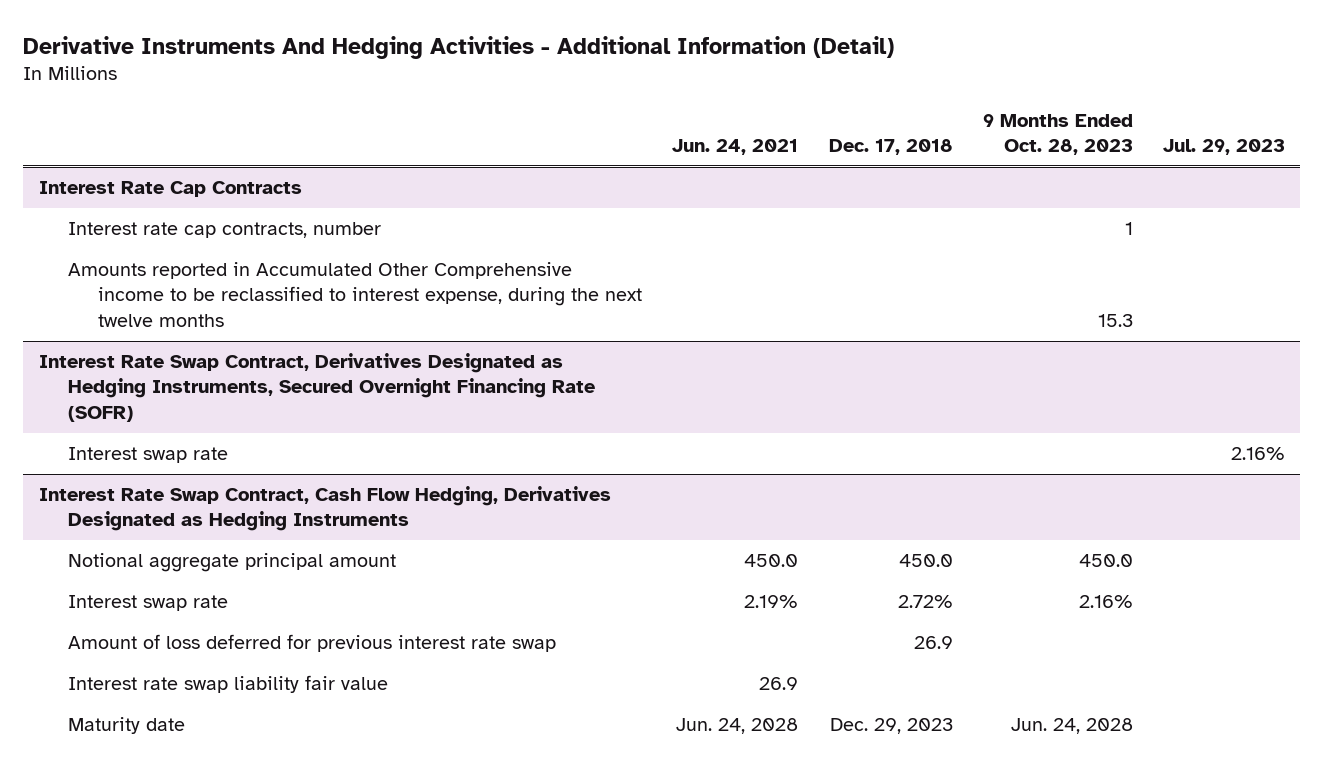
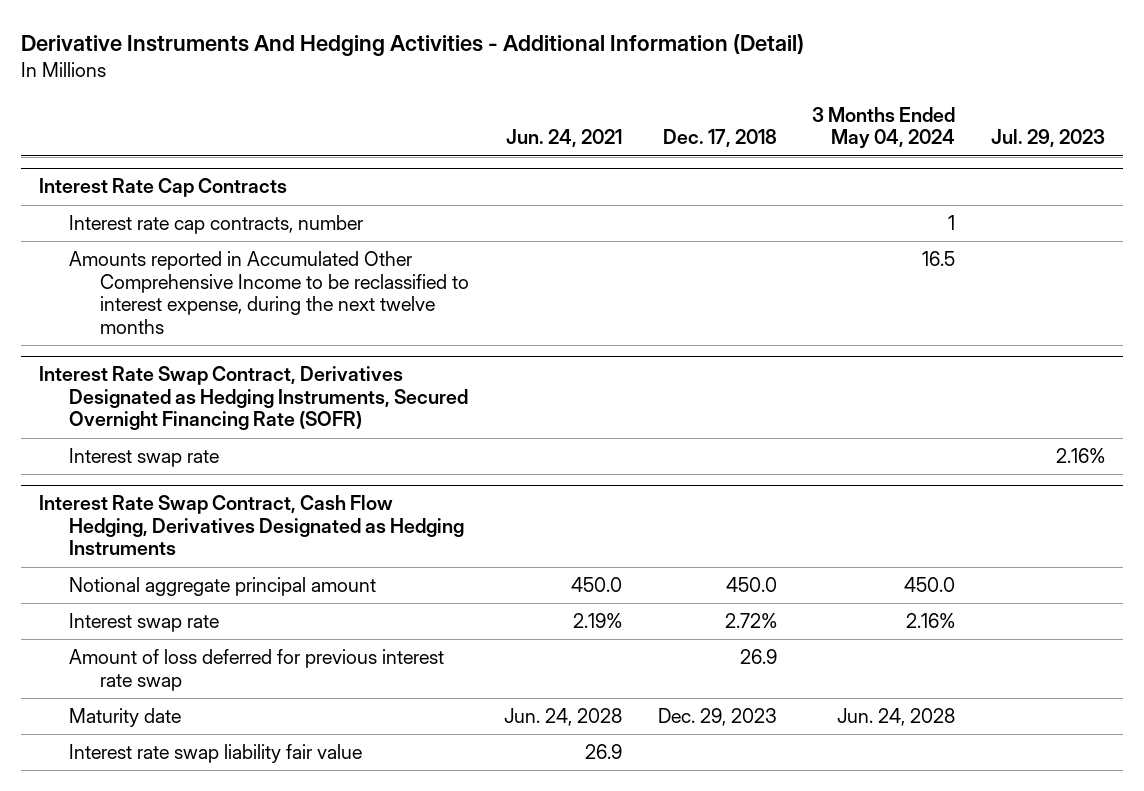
- | Jun. 24, 2021 | Dec. 17, 2018 | 9 Months Ended Oct. 28, 2023 | Jul. 29, 2023
+ | Jun. 24, 2021 | Dec. 17, 2018 | 3 Months Ended May 04, 2024 | Jul. 29, 2023
@ Interest Rate Cap Contracts
- Amounts reported in Accumulated Other Comprehensive income to be reclassified to interest expense, during the next twelve months | | | 15.3 |
+ Amounts reported in Accumulated Other Comprehensive Income to be reclassified to interest expense, during the next twelve months | | | 16.5 |
@ Interest Rate Swap Contract, Cash Flow Hedging, Derivatives Designated as Hedging Instruments
moved down: Interest rate swap liability fair value | 26.9 | | |

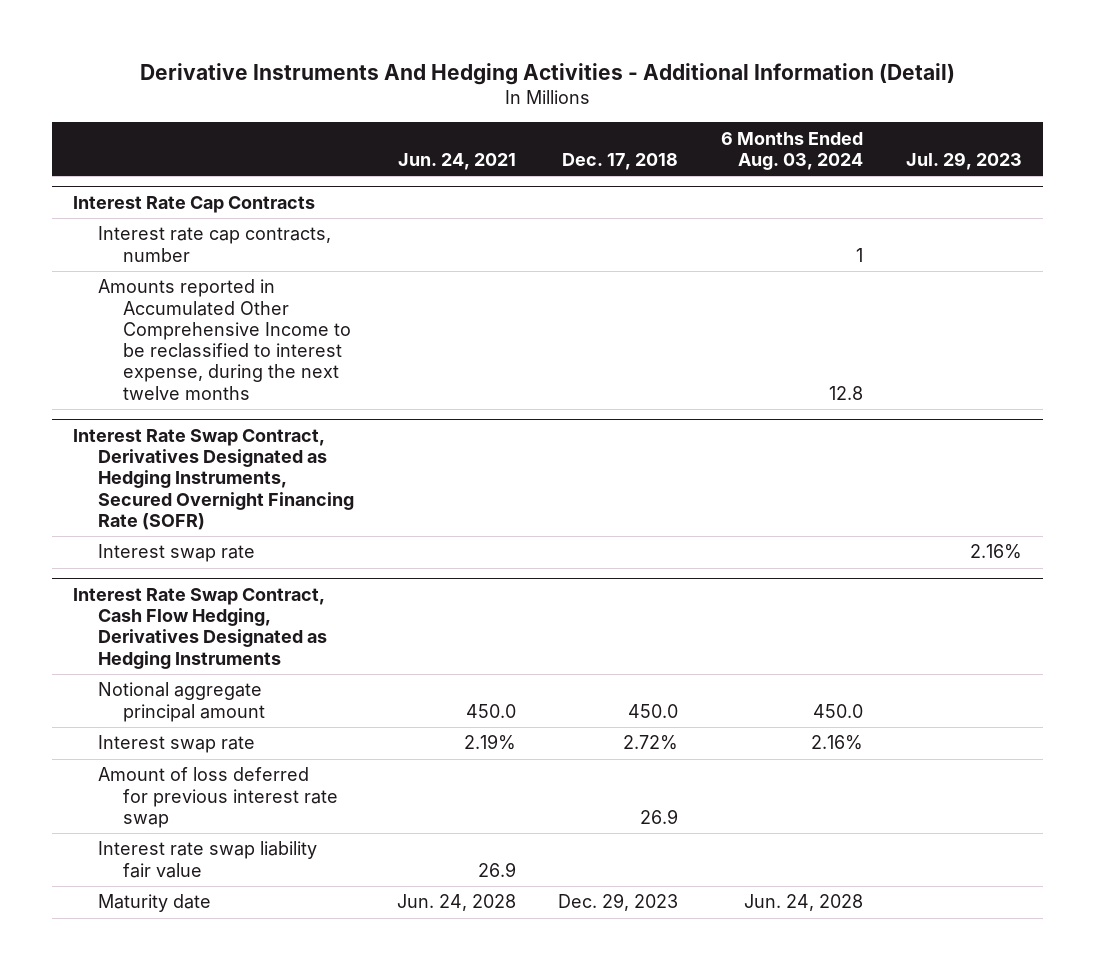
- | Jun. 24, 2021 | Dec. 17, 2018 | 3 Months Ended May 04, 2024 | Jul. 29, 2023
+ | Jun. 24, 2021 | Dec. 17, 2018 | 6 Months Ended Aug. 03, 2024 | Jul. 29, 2023
@ Interest Rate Swap Contract, Cash Flow Hedging, Derivatives Designated as Hedging Instruments
moved down: Maturity date | Jun. 24, 2028 | Dec. 29, 2023 | Jun. 24, 2028 |

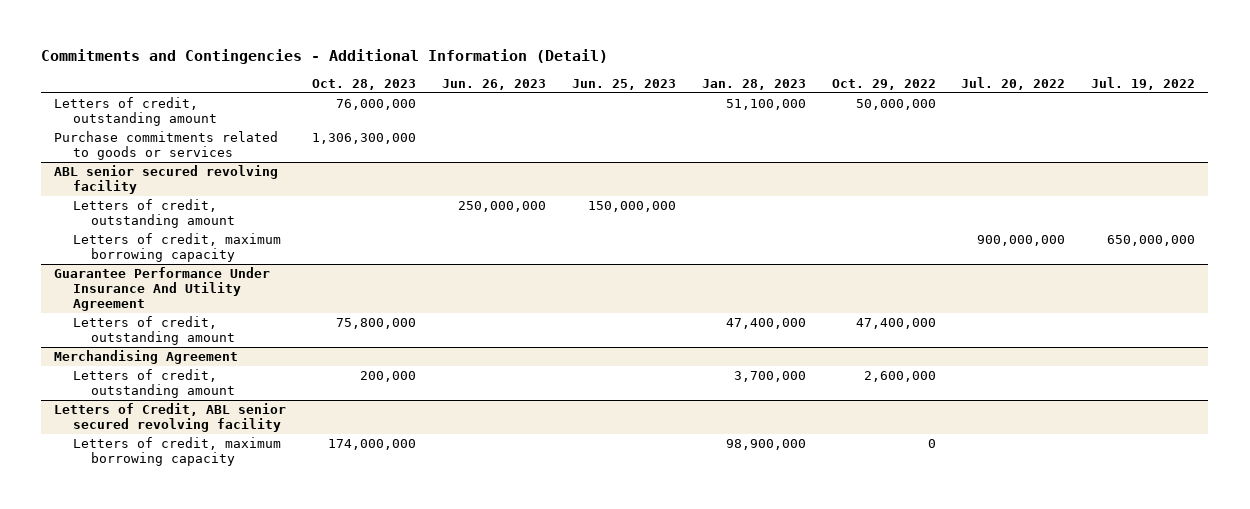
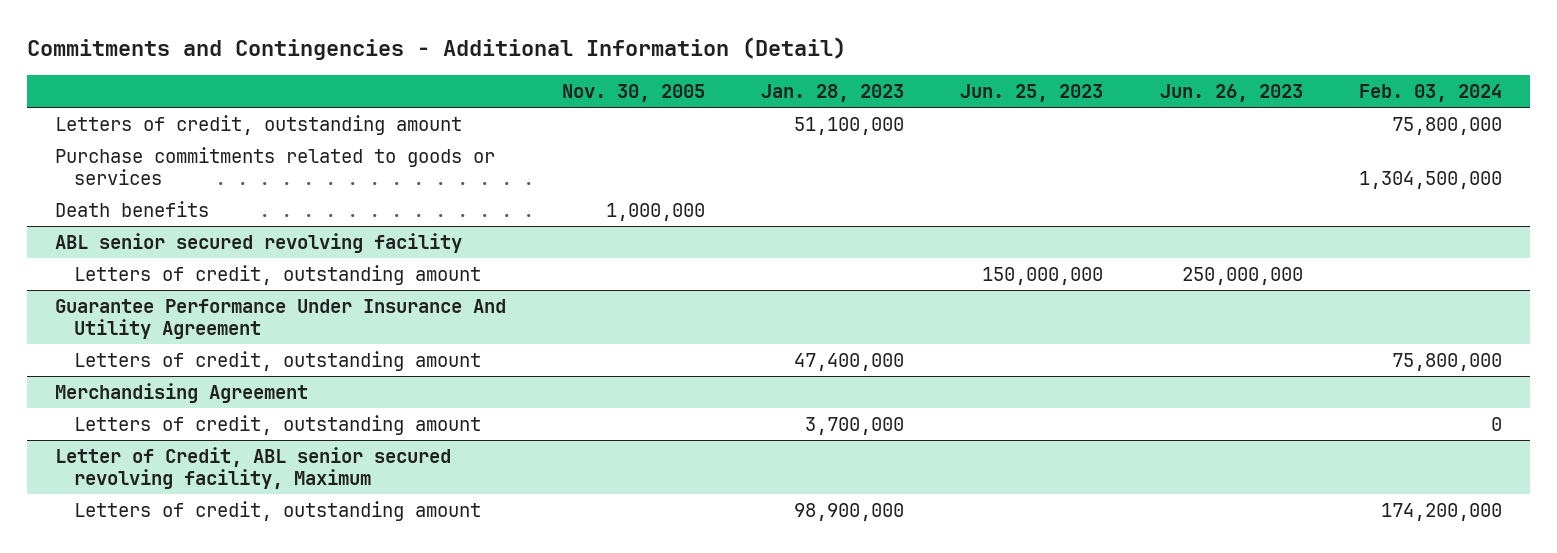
- | Oct. 28, 2023 | Jun. 26, 2023 | Jun. 25, 2023 | Jan. 28, 2023 | Oct. 29, 2022 | Jul. 20, 2022 | Jul. 19, 2022
+ | Nov. 30, 2005 | Jan. 28, 2023 | Jun. 25, 2023 | Jun. 26, 2023 | Feb. 03, 2024
+ Death benefits | 1,000,000 | | | |
@ ABL senior secured revolving facility
- Letters of credit, maximum borrowing capacity | | | | | | 900,000,000 | 650,000,000
- Letters of Credit, ABL senior secured revolving facility
- Letters of credit, maximum borrowing capacity | 174,000,000 | | | 98,900,000 | 0 | |
+ Letter of Credit, ABL senior secured revolving facility, Maximum
+ Letters of credit, outstanding amount | | 98,900,000 | | | 174,200,000

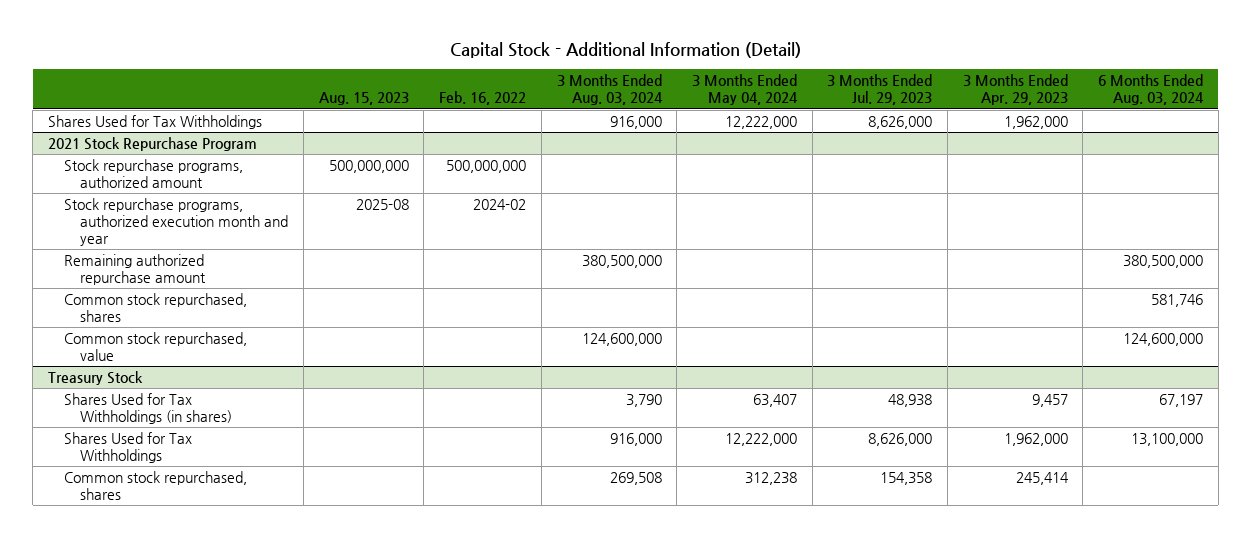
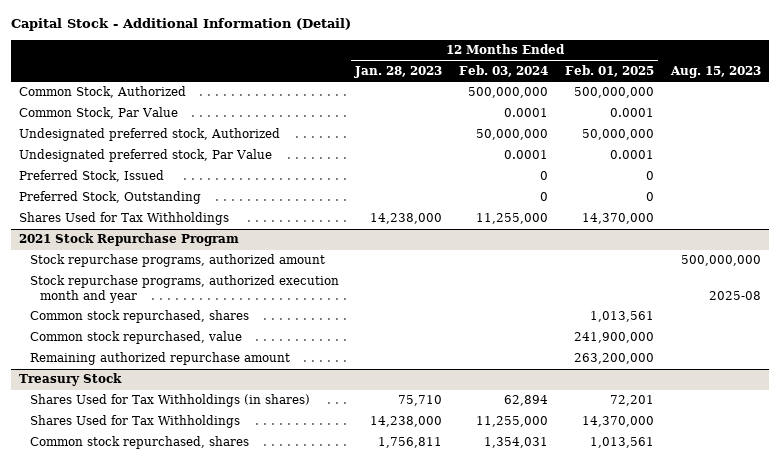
- | Aug. 15, 2023 | Feb. 16, 2022 | 3 Months Ended Aug. 03, 2024 | 3 Months Ended May 04, 2024 | 3 Months Ended Jul. 29, 2023 | 3 Months Ended Apr. 29, 2023 | 6 Months Ended Aug. 03, 2024
+ | 12 Months Ended Jan. 28, 2023 | 12 Months Ended Feb. 03, 2024 | 12 Months Ended Feb. 01, 2025 | Aug. 15, 2023
+ Common Stock, Authorized | | 500,000,000 | 500,000,000 |
+ Common Stock, Par Value | | 0.0001 | 0.0001 |
+ Undesignated preferred stock, Authorized | | 50,000,000 | 50,000,000 |
+ Undesignated preferred stock, Par Value | | 0.0001 | 0.0001 |
+ Preferred Stock, Issued | | 0 | 0 |
+ Preferred Stock, Outstanding | | 0 | 0 |
@ 2021 Stock Repurchase Program
moved down: Remaining authorized repurchase amount | | | 263,200,000 |

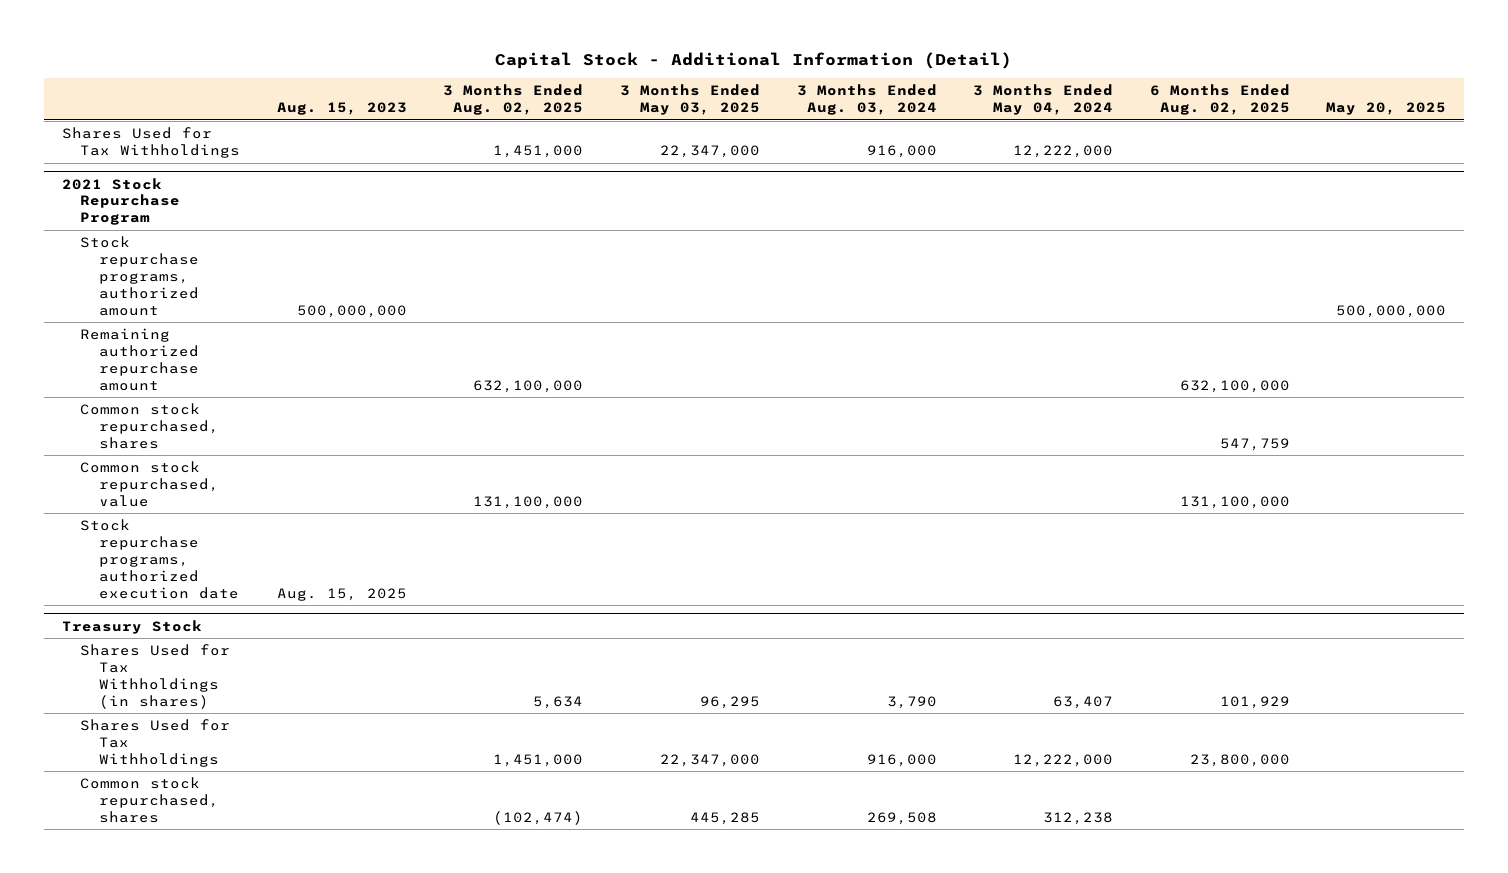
- | 12 Months Ended Jan. 28, 2023 | 12 Months Ended Feb. 03, 2024 | 12 Months Ended Feb. 01, 2025 | Aug. 15, 2023
+ | Aug. 15, 2023 | 3 Months Ended Aug. 02, 2025 | 3 Months Ended May 03, 2025 | 3 Months Ended Aug. 03, 2024 | 3 Months Ended May 04, 2024 | 6 Months Ended Aug. 02, 2025 | May 20, 2025
- Common Stock, Authorized | | 500,000,000 | 500,000,000 |
- Common Stock, Par Value | | 0.0001 | 0.0001 |
- Undesignated preferred stock, Authorized | | 50,000,000 | 50,000,000 |
- Undesignated preferred stock, Par Value | | 0.0001 | 0.0001 |
- Preferred Stock, Issued | | 0 | 0 |
- Preferred Stock, Outstanding | | 0 | 0 |
@ 2021 Stock Repurchase Program
- Stock repurchase programs, authorized execution month and year | | | | 2025-08
moved up: Remaining authorized repurchase amount | | 632,100,000 | | | | 632,100,000 |
+ Stock repurchase programs, authorized execution date | Aug. 15, 2025 | | | | | |

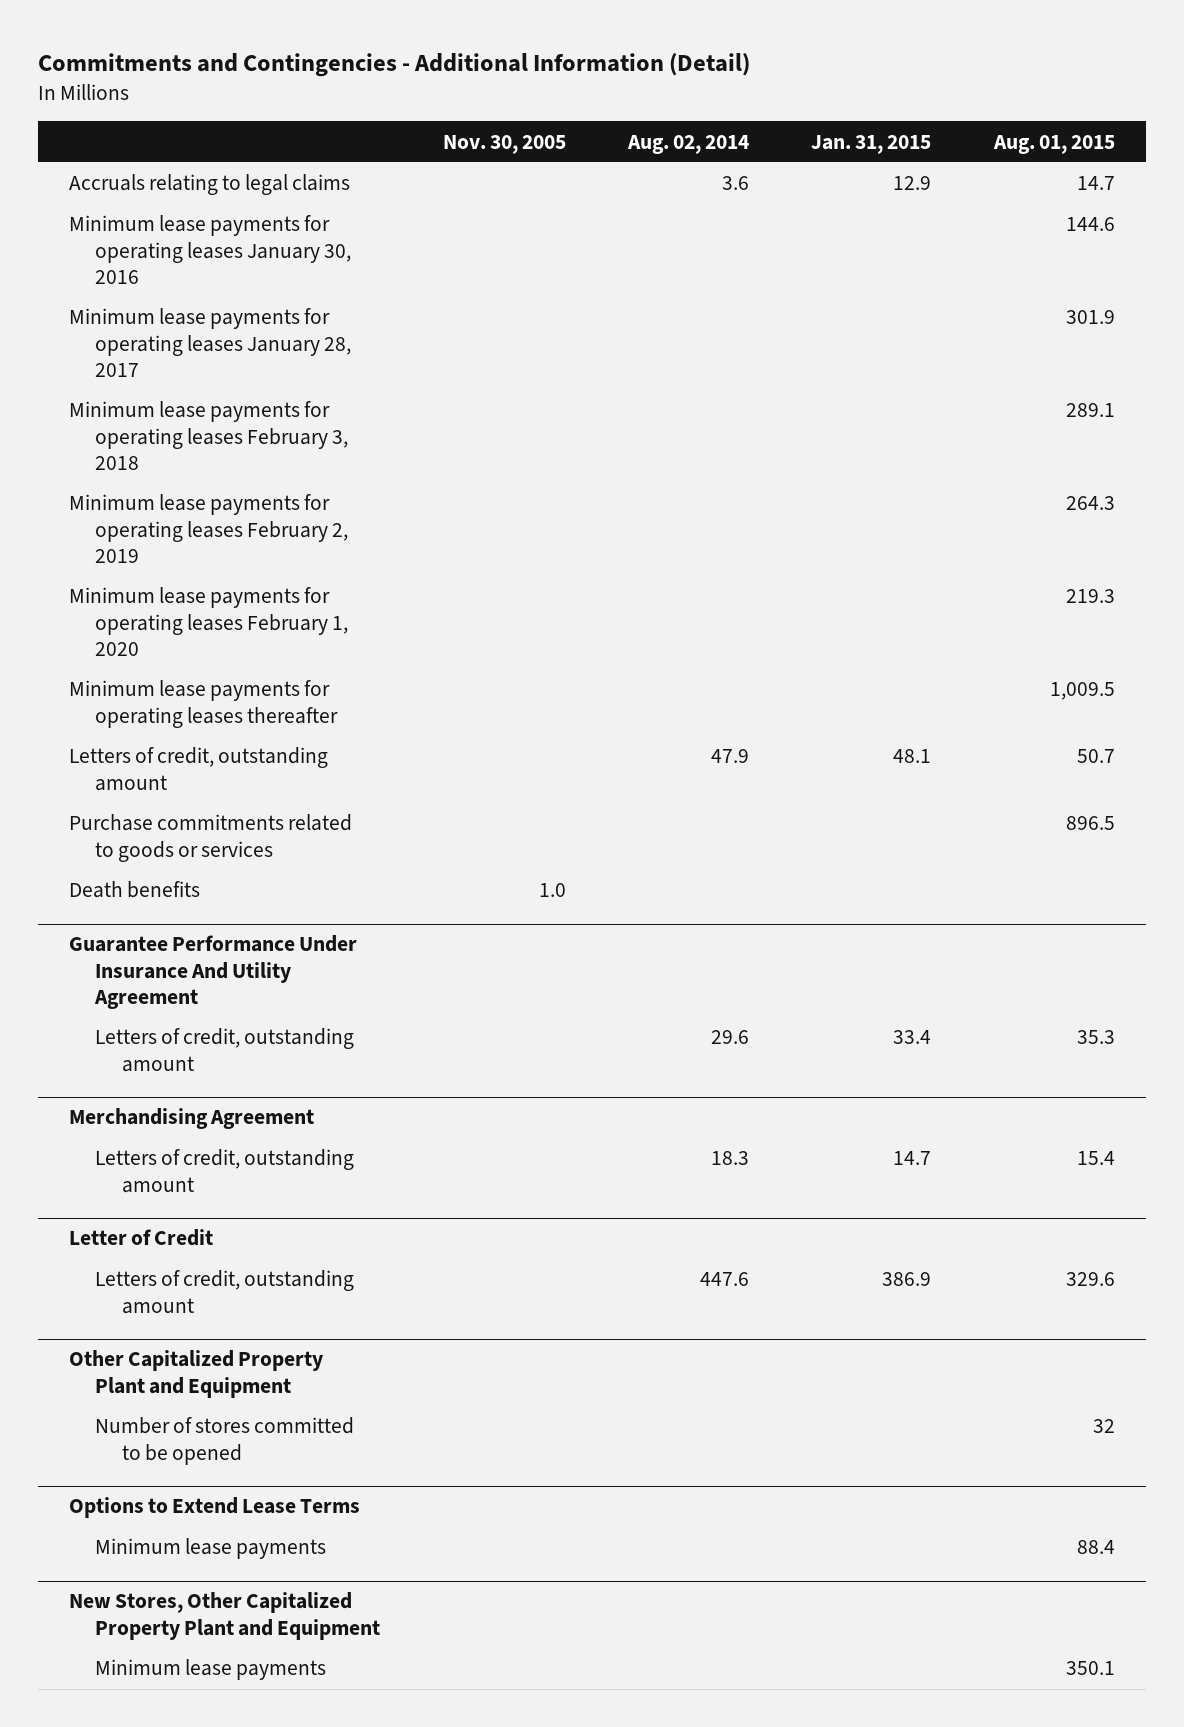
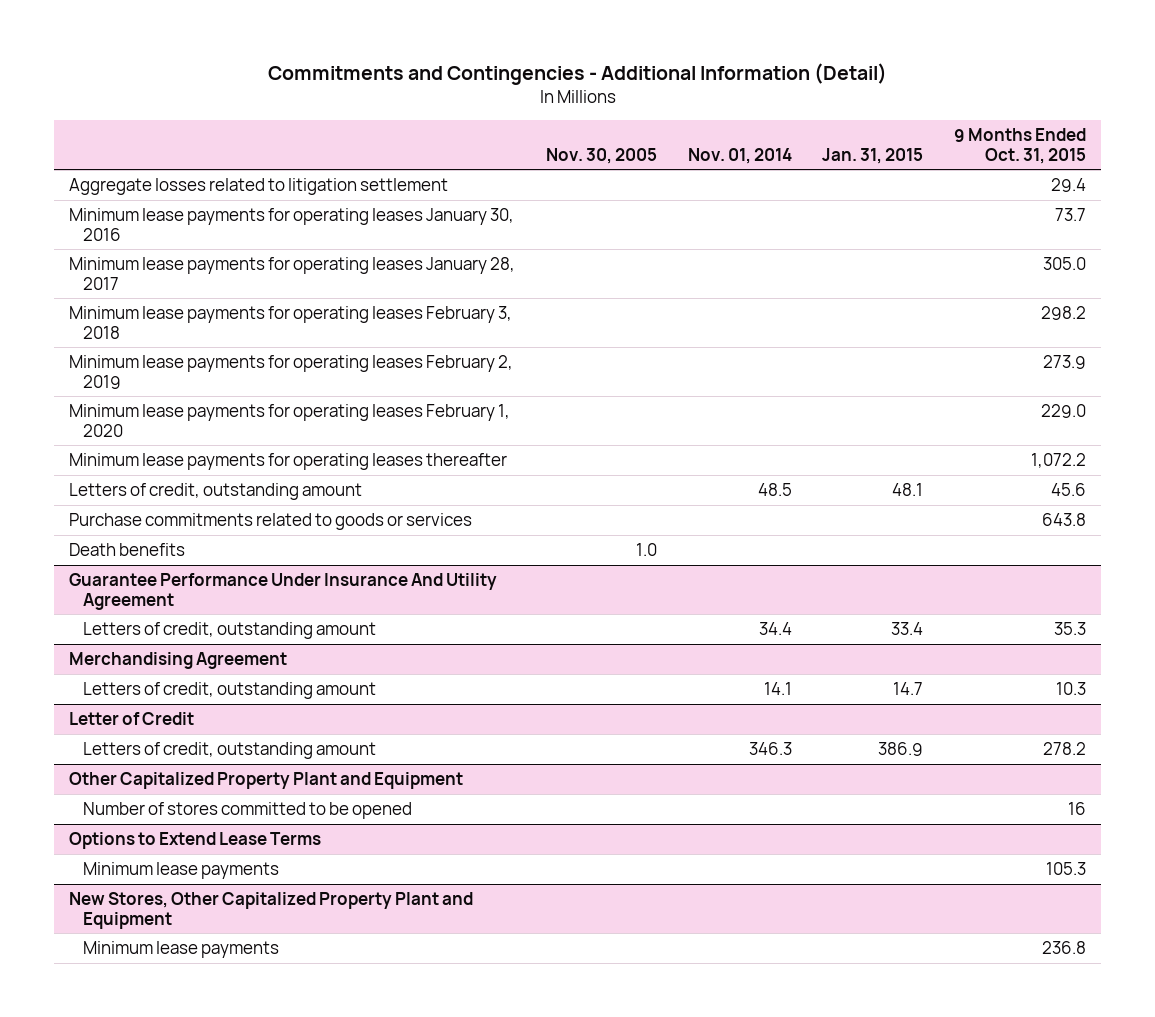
- | Nov. 30, 2005 | Aug. 02, 2014 | Jan. 31, 2015 | Aug. 01, 2015
+ | Nov. 30, 2005 | Nov. 01, 2014 | Jan. 31, 2015 | 9 Months Ended Oct. 31, 2015
- Accruals relating to legal claims | | 3.6 | 12.9 | 14.7
+ Aggregate losses related to litigation settlement | | | | 29.4

